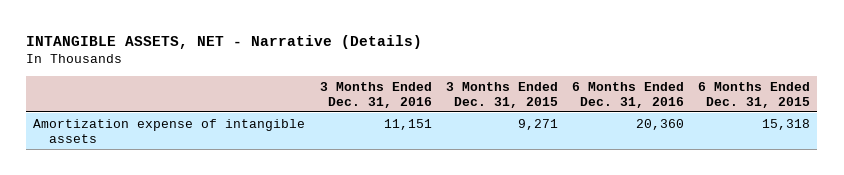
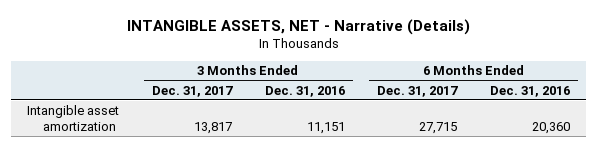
- | 3 Months Ended Dec. 31, 2016 | 3 Months Ended Dec. 31, 2015 | 6 Months Ended Dec. 31, 2016 | 6 Months Ended Dec. 31, 2015
+ | 3 Months Ended Dec. 31, 2017 | 3 Months Ended Dec. 31, 2016 | 6 Months Ended Dec. 31, 2017 | 6 Months Ended Dec. 31, 2016
- Amortization expense of intangible assets | 11,151 | 9,271 | 20,360 | 15,318
+ Intangible asset amortization | 13,817 | 11,151 | 27,715 | 20,360

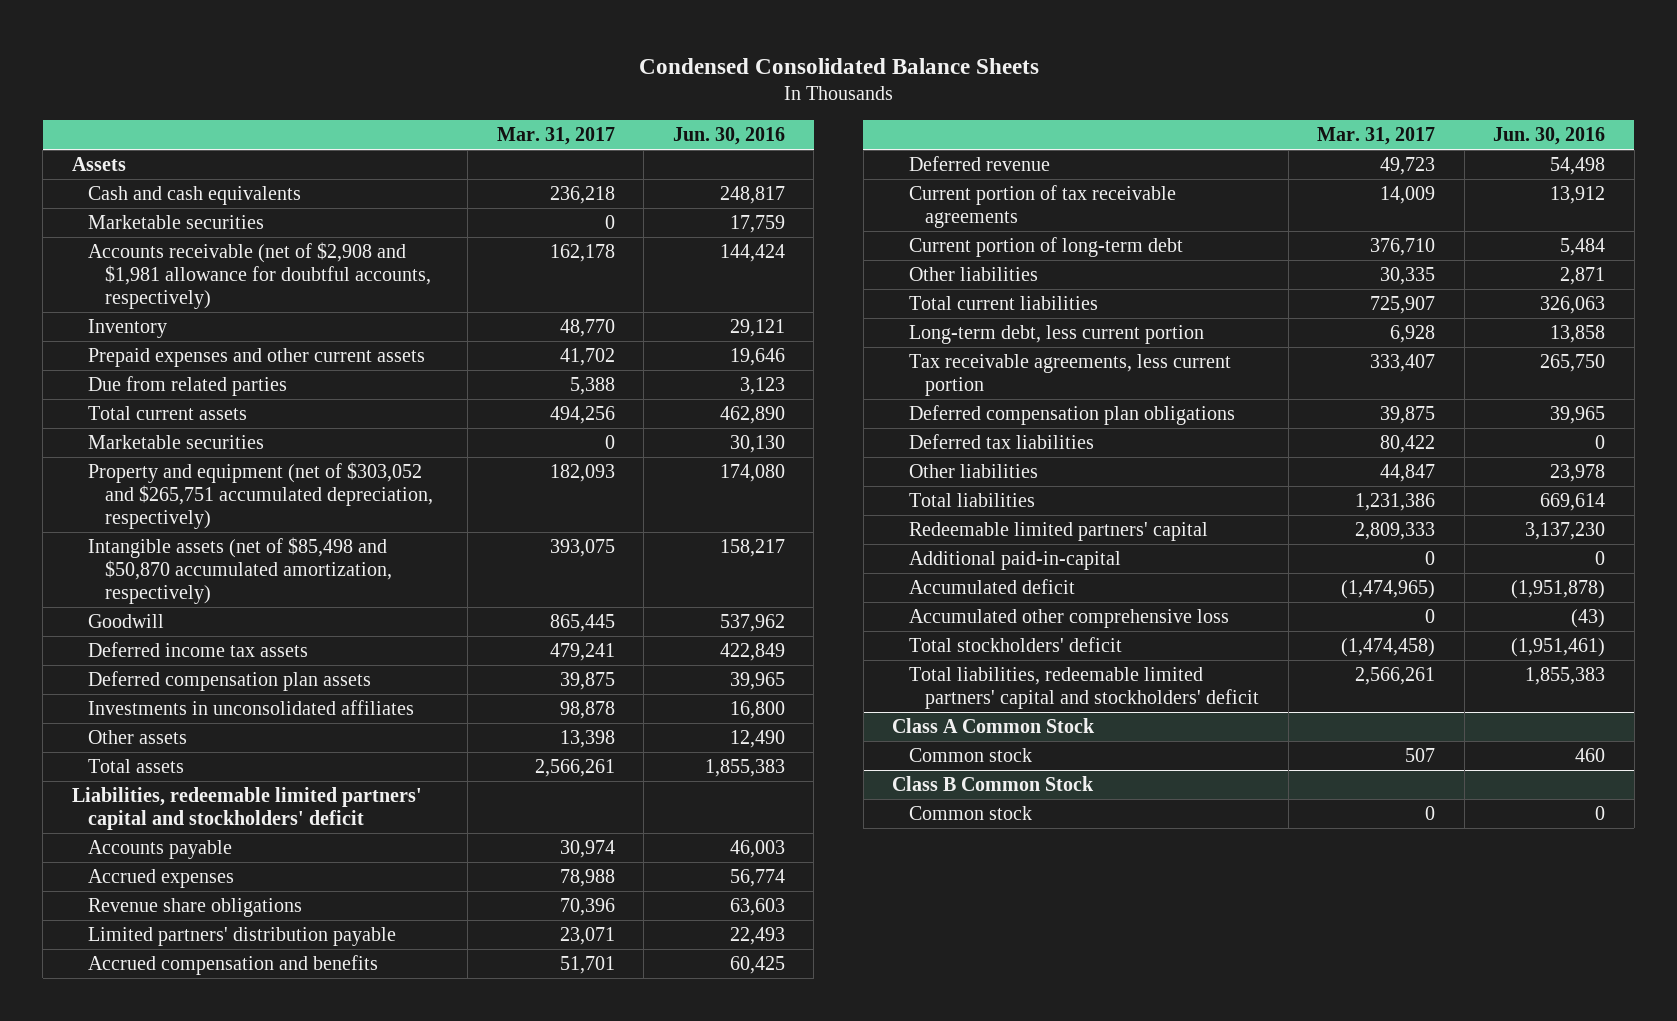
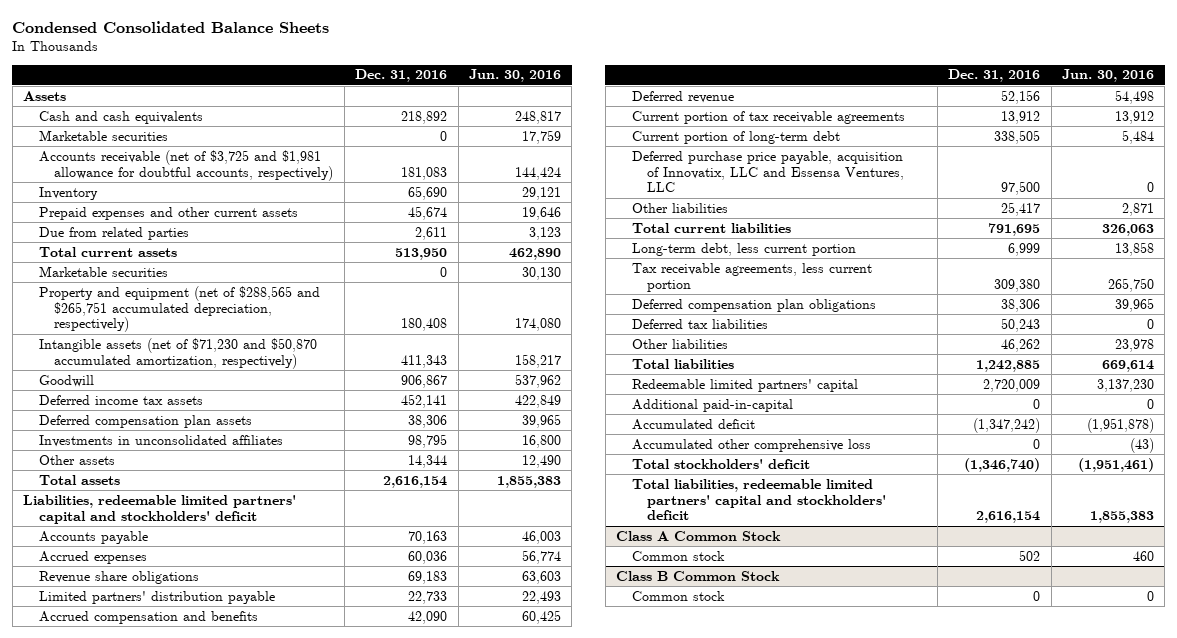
- | Mar. 31, 2017 | Jun. 30, 2016
+ | Dec. 31, 2016 | Jun. 30, 2016
- Accounts receivable (net of $2,908 and $1,981 allowance for doubtful accounts, respectively) | 162,178 | 144,424
+ Accounts receivable (net of $3,725 and $1,981 allowance for doubtful accounts, respectively) | 181,083 | 144,424
- Property and equipment (net of $303,052 and $265,751 accumulated depreciation, respectively) | 182,093 | 174,080
- Intangible assets (net of $85,498 and $50,870 accumulated amortization, respectively) | 393,075 | 158,217
+ Property and equipment (net of $288,565 and $265,751 accumulated depreciation, respectively) | 180,408 | 174,080
+ Intangible assets (net of $71,230 and $50,870 accumulated amortization, respectively) | 411,343 | 158,217
+ Deferred purchase price payable, acquisition of Innovatix, LLC and Essensa Ventures, LLC | 97,500 | 0

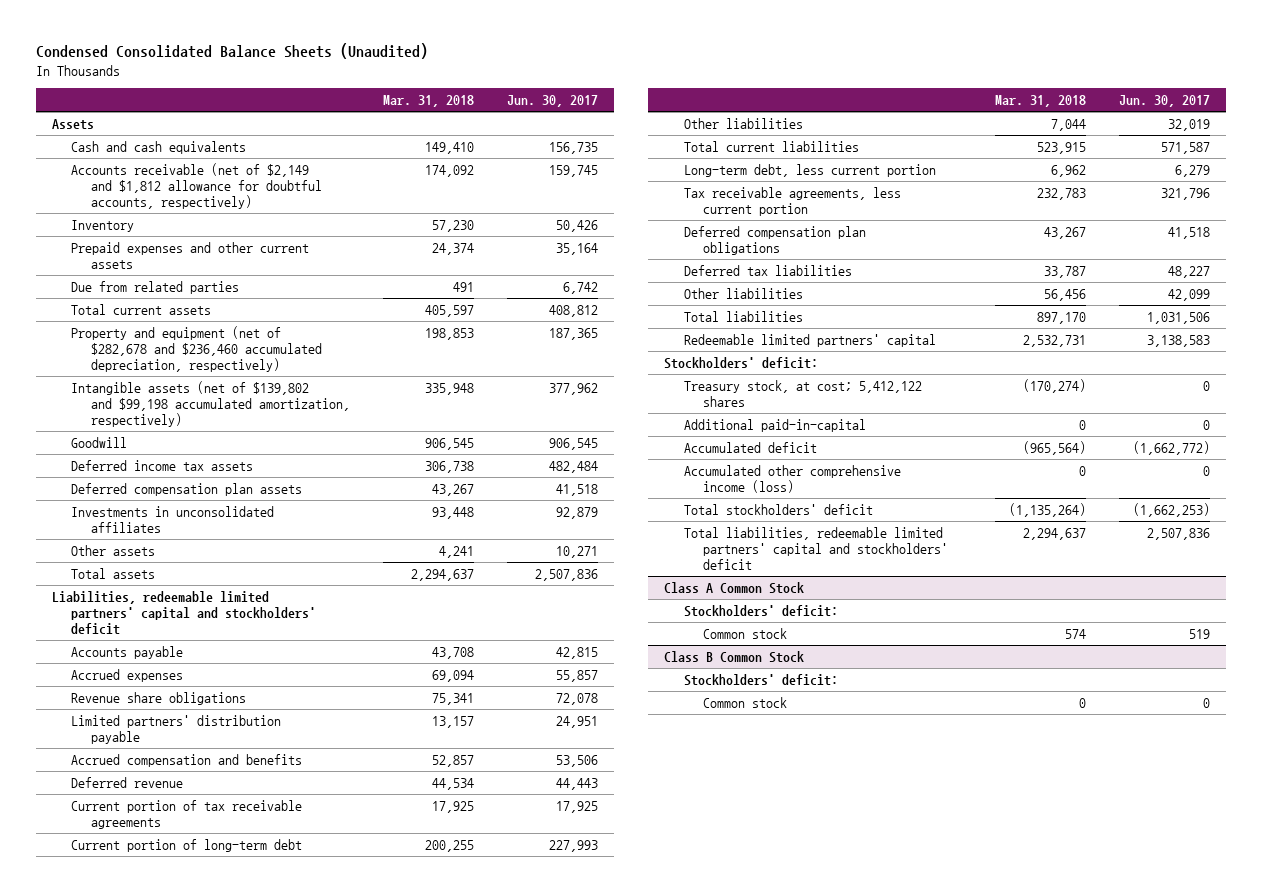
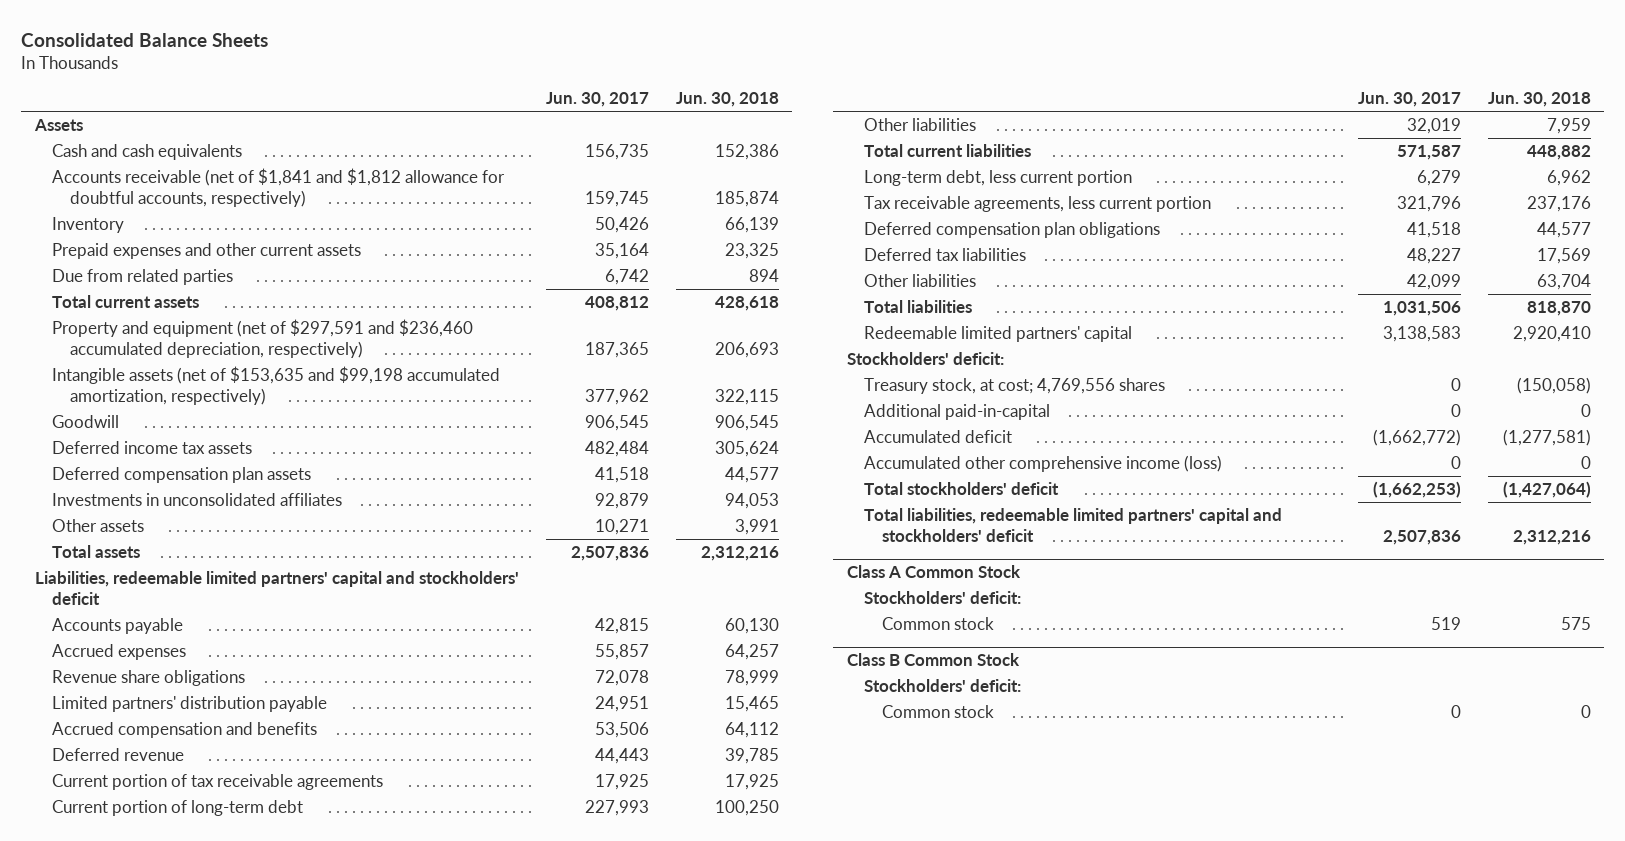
- Condensed Consolidated Balance Sheets (Unaudited)
+ Consolidated Balance Sheets
- | Mar. 31, 2018 | Jun. 30, 2017
+ | Jun. 30, 2017 | Jun. 30, 2018
- Accounts receivable (net of $2,149 and $1,812 allowance for doubtful accounts, respectively) | 174,092 | 159,745
+ Accounts receivable (net of $1,841 and $1,812 allowance for doubtful accounts, respectively) | 159,745 | 185,874
- Property and equipment (net of $282,678 and $236,460 accumulated depreciation, respectively) | 198,853 | 187,365
- Intangible assets (net of $139,802 and $99,198 accumulated amortization, respectively) | 335,948 | 377,962
+ Property and equipment (net of $297,591 and $236,460 accumulated depreciation, respectively) | 187,365 | 206,693
+ Intangible assets (net of $153,635 and $99,198 accumulated amortization, respectively) | 377,962 | 322,115
- Treasury stock, at cost; 5,412,122 shares | (170,274) | 0
+ Treasury stock, at cost; 4,769,556 shares | 0 | (150,058)

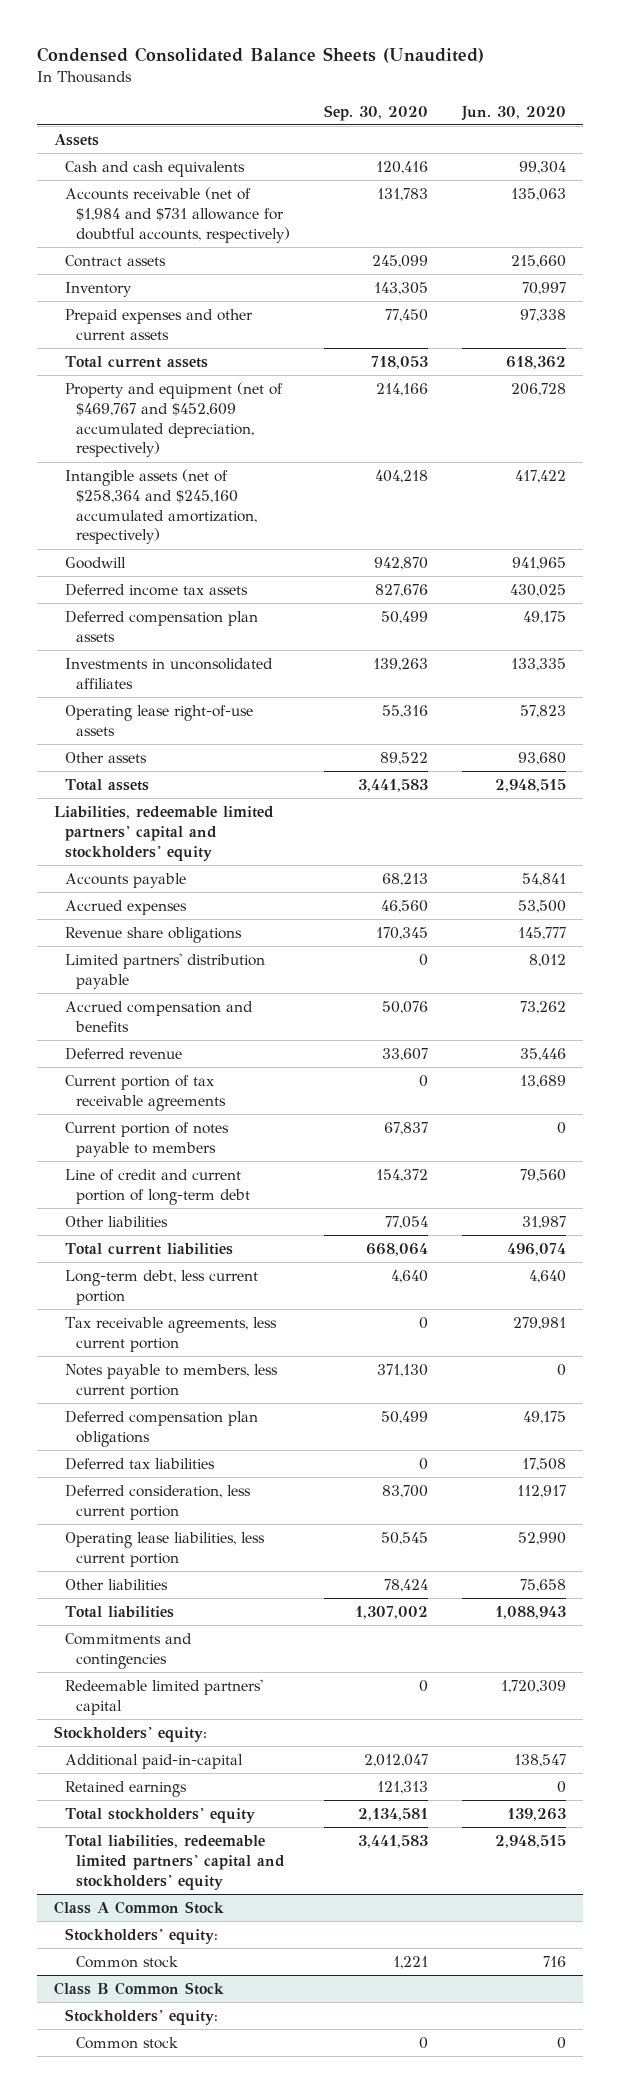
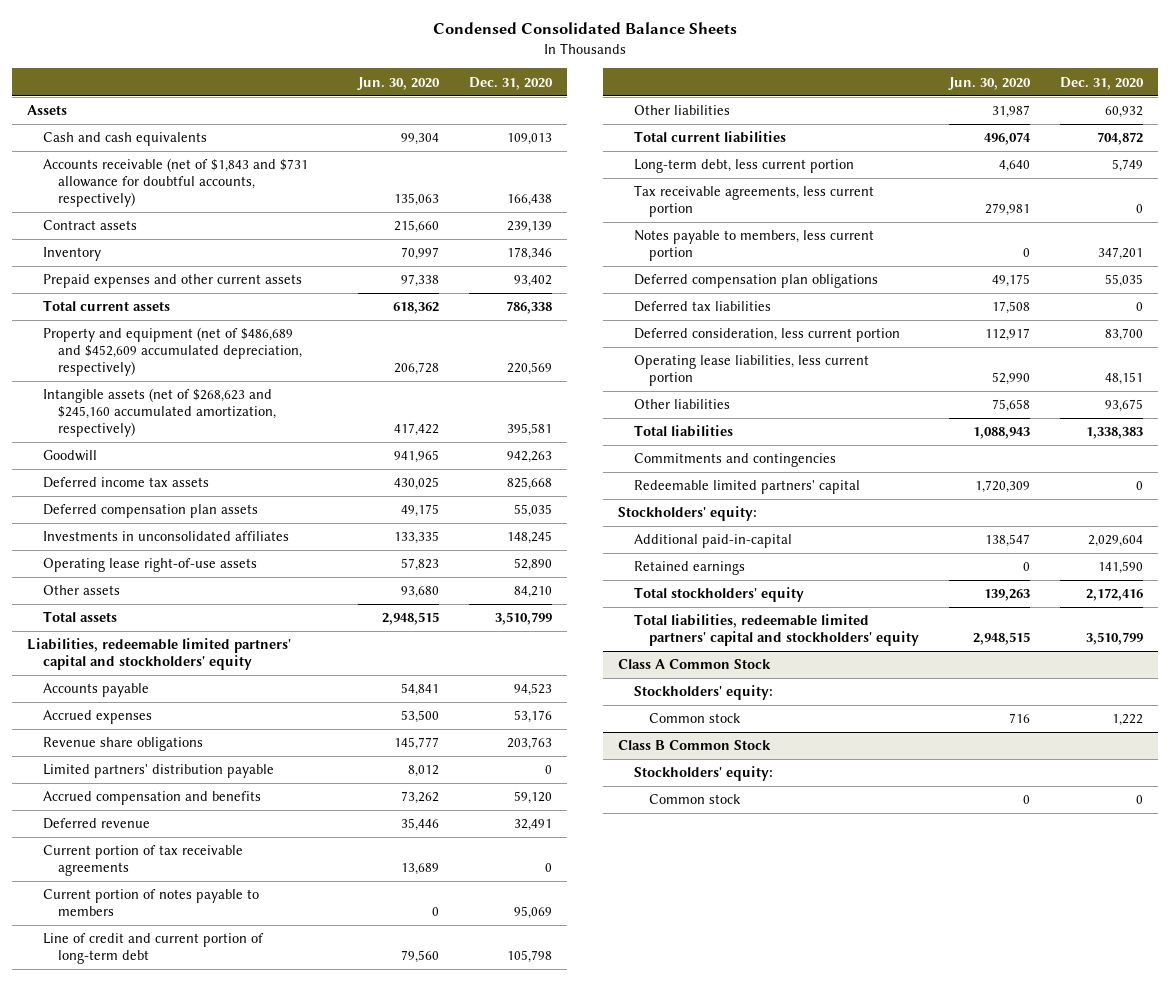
- Condensed Consolidated Balance Sheets (Unaudited)
+ Condensed Consolidated Balance Sheets
- | Sep. 30, 2020 | Jun. 30, 2020
+ | Jun. 30, 2020 | Dec. 31, 2020
- Accounts receivable (net of $1,984 and $731 allowance for doubtful accounts, respectively) | 131,783 | 135,063
+ Accounts receivable (net of $1,843 and $731 allowance for doubtful accounts, respectively) | 135,063 | 166,438
- Property and equipment (net of $469,767 and $452,609 accumulated depreciation, respectively) | 214,166 | 206,728
- Intangible assets (net of $258,364 and $245,160 accumulated amortization, respectively) | 404,218 | 417,422
+ Property and equipment (net of $486,689 and $452,609 accumulated depreciation, respectively) | 206,728 | 220,569
+ Intangible assets (net of $268,623 and $245,160 accumulated amortization, respectively) | 417,422 | 395,581

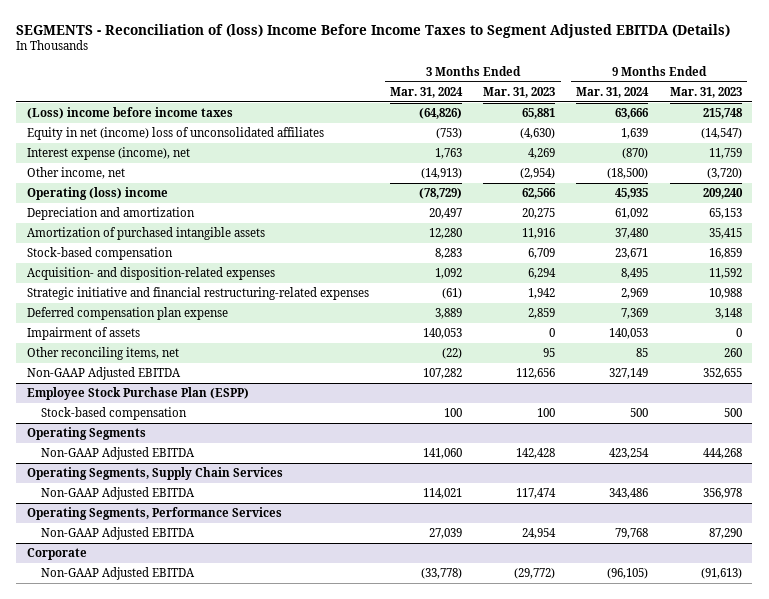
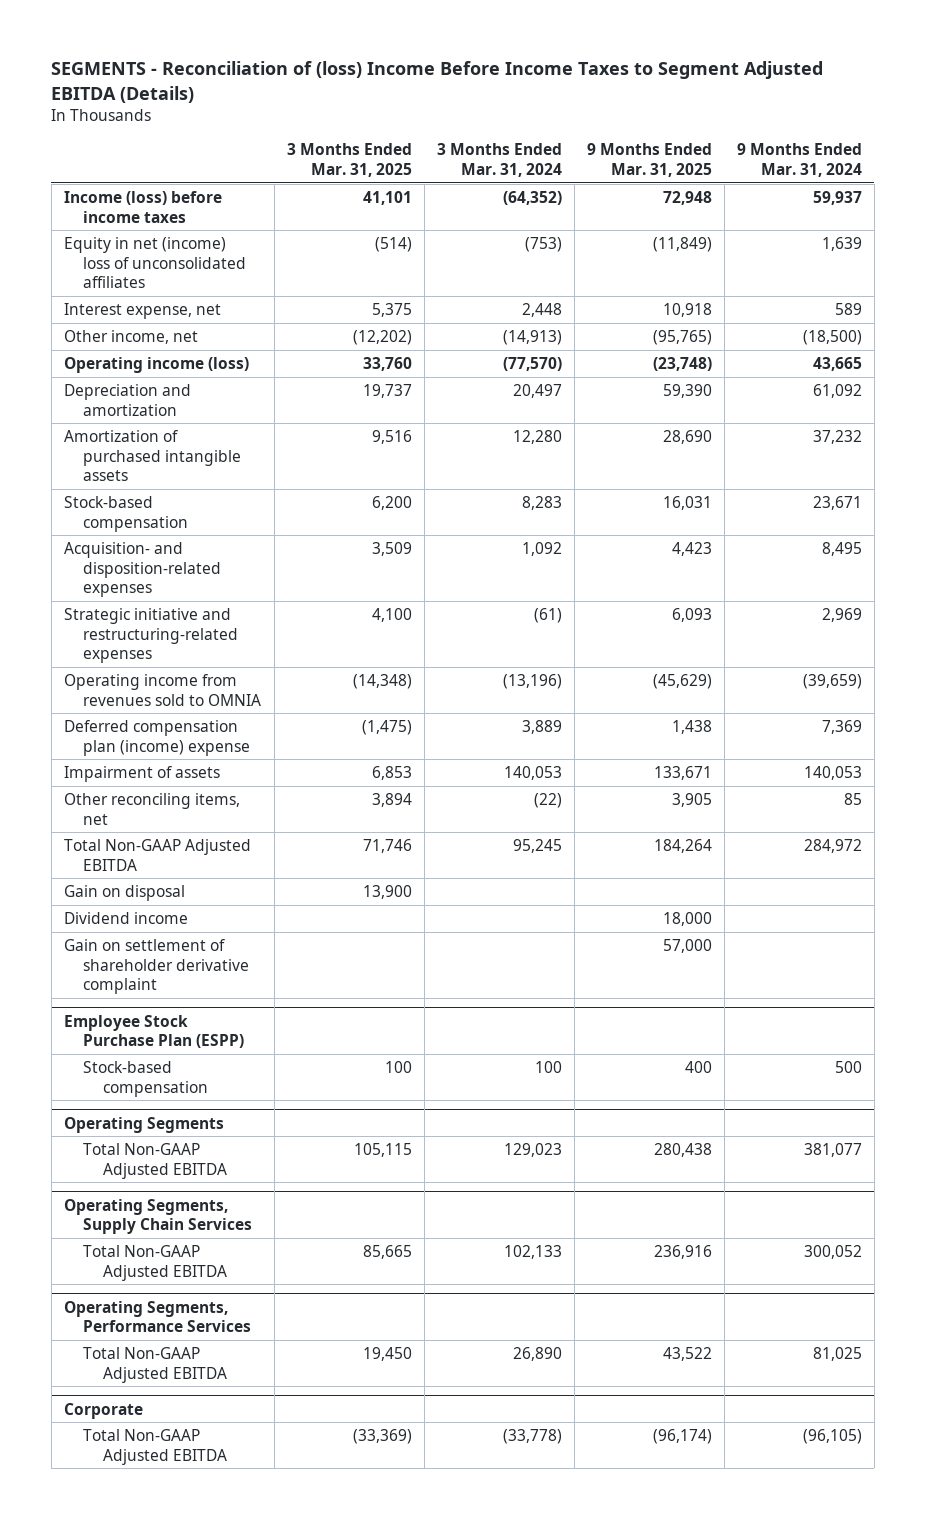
- | 3 Months Ended Mar. 31, 2024 | 3 Months Ended Mar. 31, 2023 | 9 Months Ended Mar. 31, 2024 | 9 Months Ended Mar. 31, 2023
+ | 3 Months Ended Mar. 31, 2025 | 3 Months Ended Mar. 31, 2024 | 9 Months Ended Mar. 31, 2025 | 9 Months Ended Mar. 31, 2024
- (Loss) income before income taxes | (64,826) | 65,881 | 63,666 | 215,748
+ Income (loss) before income taxes | 41,101 | (64,352) | 72,948 | 59,937
- Interest expense (income), net | 1,763 | 4,269 | (870) | 11,759
+ Interest expense, net | 5,375 | 2,448 | 10,918 | 589
- Operating (loss) income | (78,729) | 62,566 | 45,935 | 209,240
+ Operating income (loss) | 33,760 | (77,570) | (23,748) | 43,665
- Amortization of purchased intangible assets | 12,280 | 11,916 | 37,480 | 35,415
+ Amortization of purchased intangible assets | 9,516 | 12,280 | 28,690 | 37,232
- Strategic initiative and financial restructuring-related expenses | (61) | 1,942 | 2,969 | 10,988
- Deferred compensation plan expense | 3,889 | 2,859 | 7,369 | 3,148
+ Strategic initiative and restructuring-related expenses | 4,100 | (61) | 6,093 | 2,969
+ Operating income from revenues sold to OMNIA | (14,348) | (13,196) | (45,629) | (39,659)
+ Deferred compensation plan (income) expense | (1,475) | 3,889 | 1,438 | 7,369
- Non-GAAP Adjusted EBITDA | 107,282 | 112,656 | 327,149 | 352,655
+ Total Non-GAAP Adjusted EBITDA | 71,746 | 95,245 | 184,264 | 284,972
+ Gain on disposal | 13,900 | | |
+ Dividend income | | | 18,000 |
+ Gain on settlement of shareholder derivative complaint | | | 57,000 |
@ Operating Segments
- Non-GAAP Adjusted EBITDA | 141,060 | 142,428 | 423,254 | 444,268
+ Total Non-GAAP Adjusted EBITDA | 105,115 | 129,023 | 280,438 | 381,077
@ Operating Segments, Supply Chain Services
- Non-GAAP Adjusted EBITDA | 114,021 | 117,474 | 343,486 | 356,978
+ Total Non-GAAP Adjusted EBITDA | 85,665 | 102,133 | 236,916 | 300,052
@ Operating Segments, Performance Services
- Non-GAAP Adjusted EBITDA | 27,039 | 24,954 | 79,768 | 87,290
+ Total Non-GAAP Adjusted EBITDA | 19,450 | 26,890 | 43,522 | 81,025
@ Corporate
- Non-GAAP Adjusted EBITDA | (33,778) | (29,772) | (96,105) | (91,613)
+ Total Non-GAAP Adjusted EBITDA | (33,369) | (33,778) | (96,174) | (96,105)

